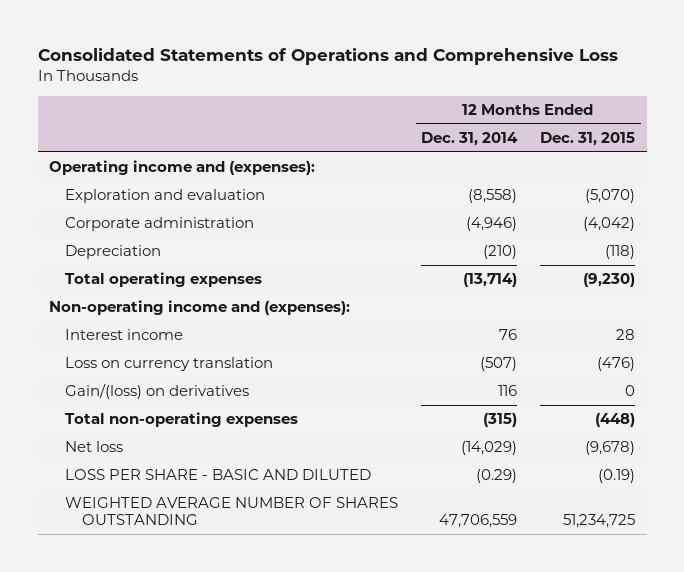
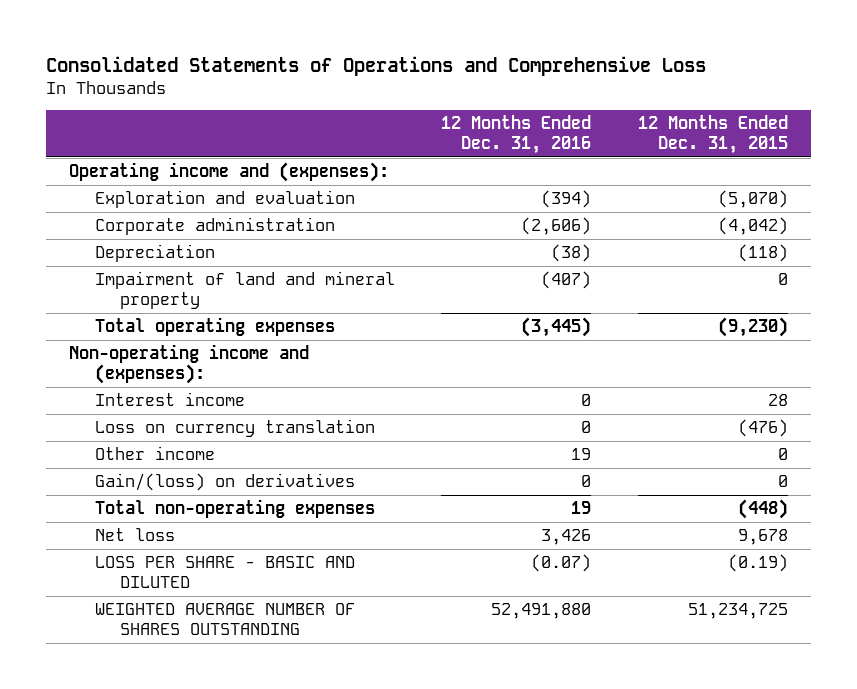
- | 12 Months Ended Dec. 31, 2014 | 12 Months Ended Dec. 31, 2015
+ | 12 Months Ended Dec. 31, 2016 | 12 Months Ended Dec. 31, 2015
+ Impairment of land and mineral property | (407) | 0
+ Other income | 19 | 0
- Net loss | (14,029) | (9,678)
+ Net loss | 3,426 | 9,678

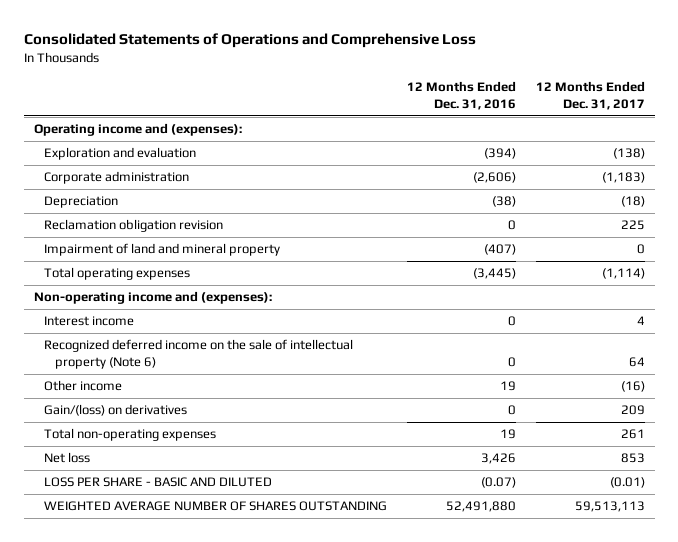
- | 12 Months Ended Dec. 31, 2016 | 12 Months Ended Dec. 31, 2015
+ | 12 Months Ended Dec. 31, 2016 | 12 Months Ended Dec. 31, 2017
+ Reclamation obligation revision | 0 | 225
- Loss on currency translation | 0 | (476)
+ Recognized deferred income on the sale of intellectual property (Note 6) | 0 | 64

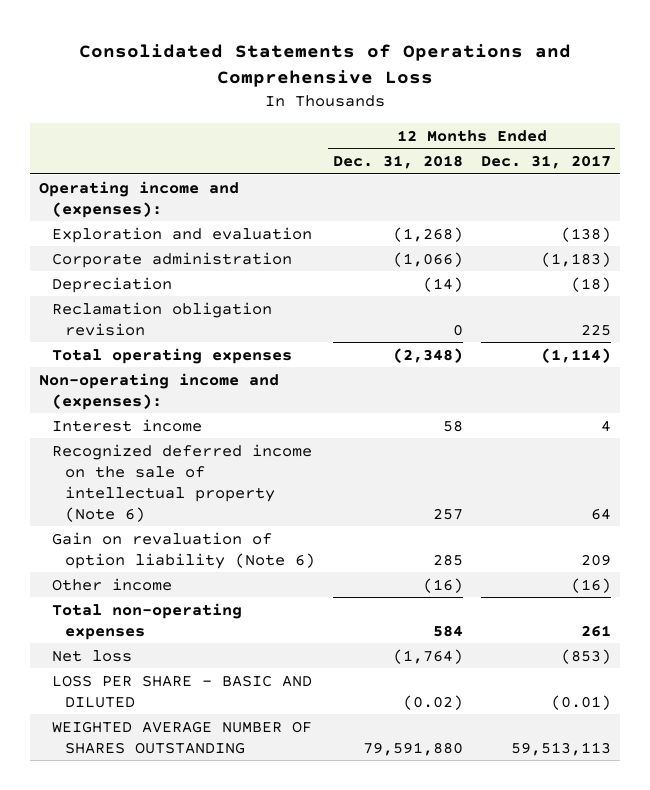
- | 12 Months Ended Dec. 31, 2016 | 12 Months Ended Dec. 31, 2017
+ | 12 Months Ended Dec. 31, 2018 | 12 Months Ended Dec. 31, 2017
- Impairment of land and mineral property | (407) | 0
+ Gain on revaluation of option liability (Note 6) | 285 | 209
- Gain/(loss) on derivatives | 0 | 209
- Net loss | 3,426 | 853
+ Net loss | (1,764) | (853)

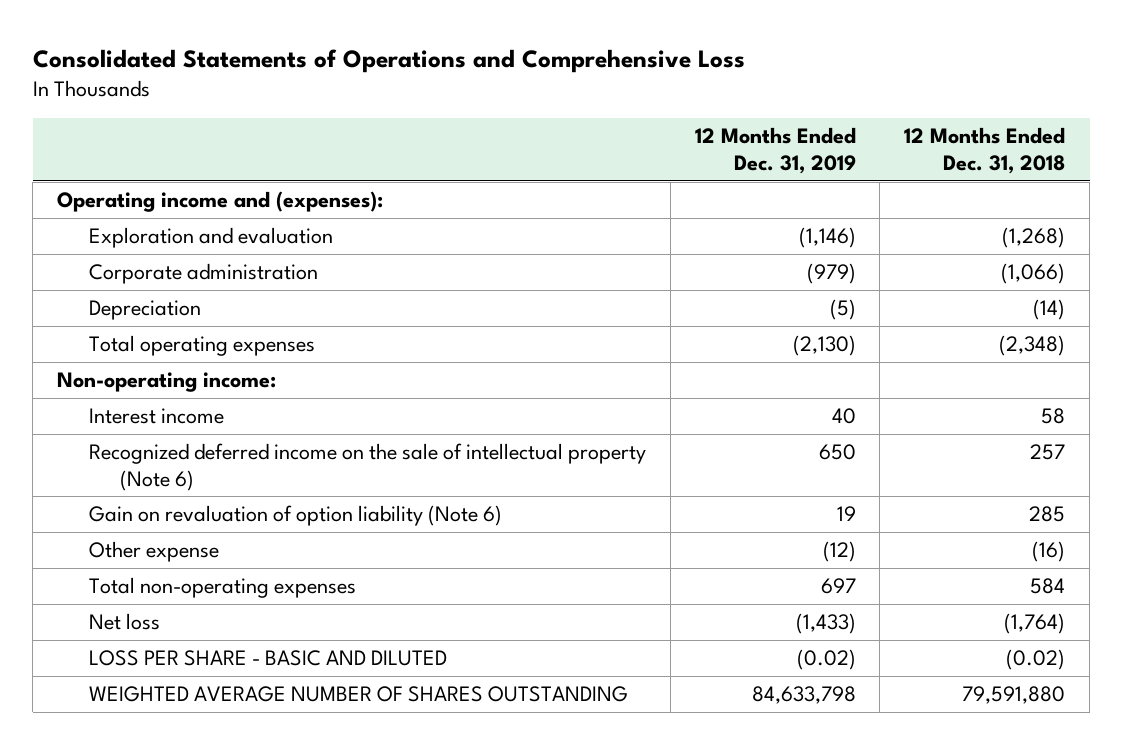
- | 12 Months Ended Dec. 31, 2018 | 12 Months Ended Dec. 31, 2017
+ | 12 Months Ended Dec. 31, 2019 | 12 Months Ended Dec. 31, 2018
- Reclamation obligation revision | 0 | 225
- Non-operating income and (expenses):
+ Non-operating income:
- Other income | (16) | (16)
+ Other expense | (12) | (16)

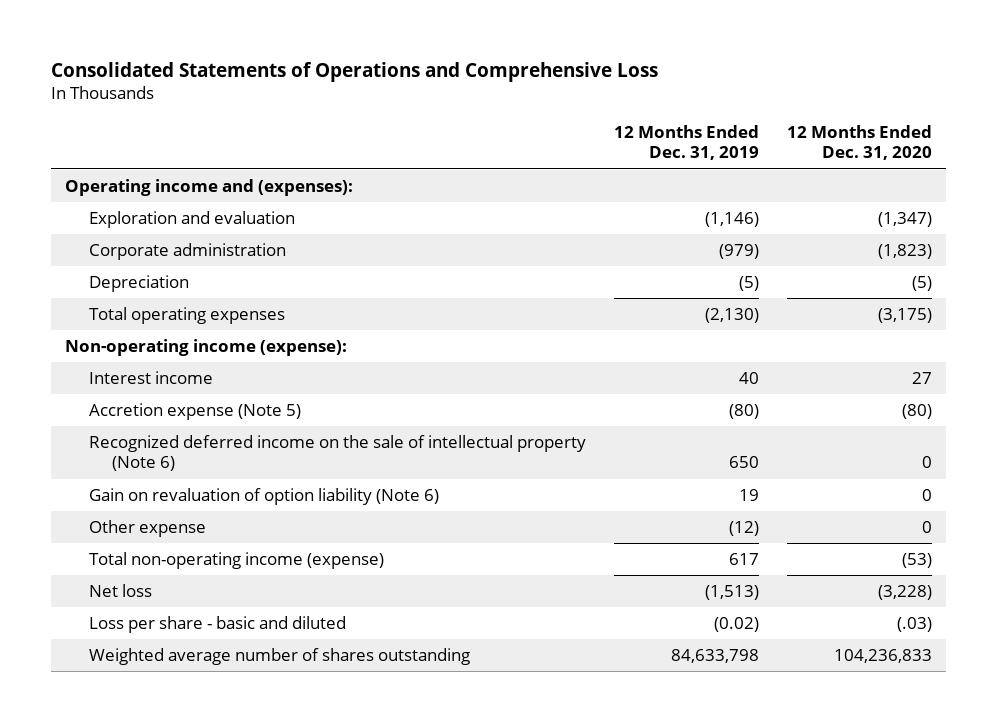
- | 12 Months Ended Dec. 31, 2019 | 12 Months Ended Dec. 31, 2018
+ | 12 Months Ended Dec. 31, 2019 | 12 Months Ended Dec. 31, 2020
- Non-operating income:
+ Non-operating income (expense):
+ Accretion expense (Note 5) | (80) | (80)
- Total non-operating expenses | 697 | 584
- Net loss | (1,433) | (1,764)
- LOSS PER SHARE - BASIC AND DILUTED | (0.02) | (0.02)
- WEIGHTED AVERAGE NUMBER OF SHARES OUTSTANDING | 84,633,798 | 79,591,880
+ Total non-operating income (expense) | 617 | (53)
+ Net loss | (1,513) | (3,228)
+ Loss per share - basic and diluted | (0.02) | (.03)
+ Weighted average number of shares outstanding | 84,633,798 | 104,236,833

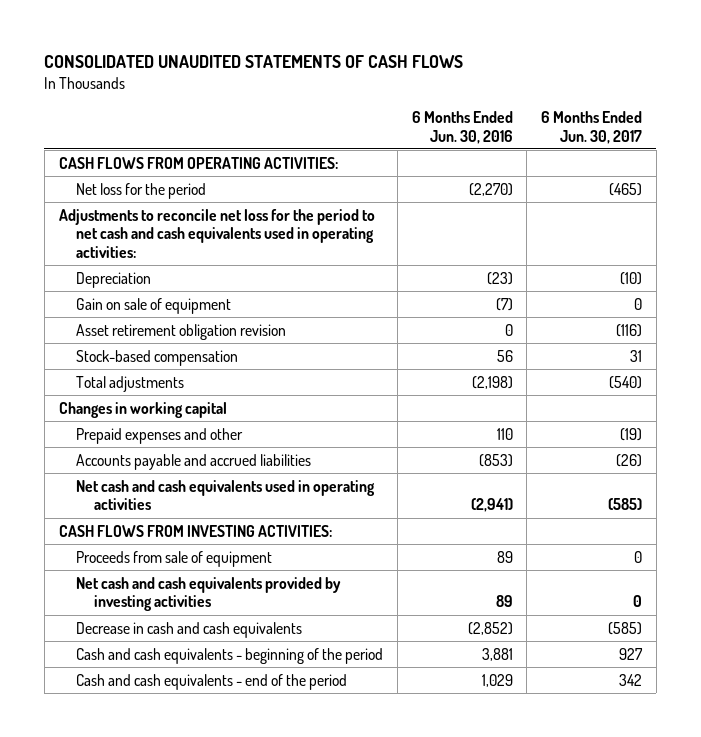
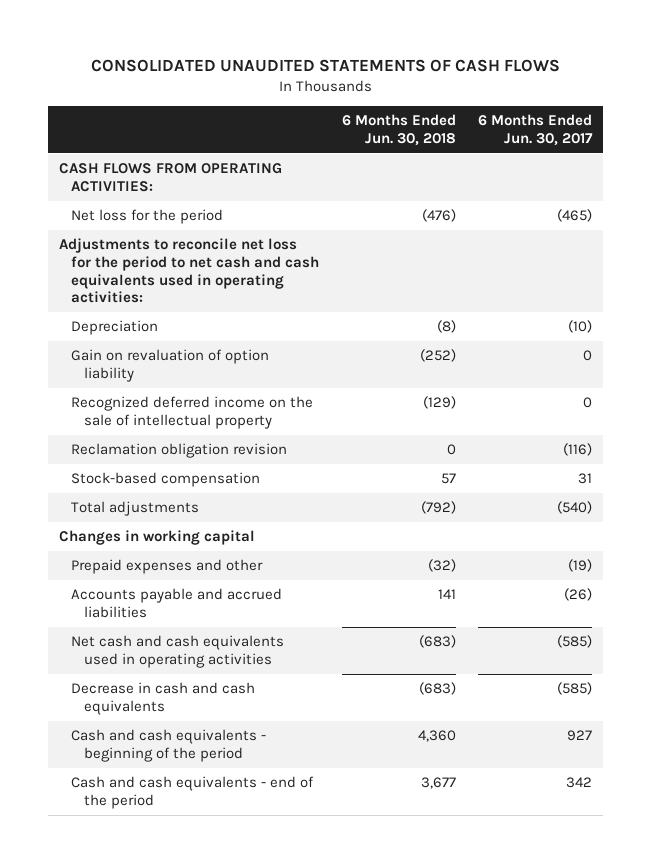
- | 6 Months Ended Jun. 30, 2016 | 6 Months Ended Jun. 30, 2017
+ | 6 Months Ended Jun. 30, 2018 | 6 Months Ended Jun. 30, 2017
- Gain on sale of equipment | (7) | 0
- Asset retirement obligation revision | 0 | (116)
+ Gain on revaluation of option liability | (252) | 0
+ Recognized deferred income on the sale of intellectual property | (129) | 0
+ Reclamation obligation revision | 0 | (116)
- CASH FLOWS FROM INVESTING ACTIVITIES:
- Proceeds from sale of equipment | 89 | 0
- Net cash and cash equivalents provided by investing activities | 89 | 0

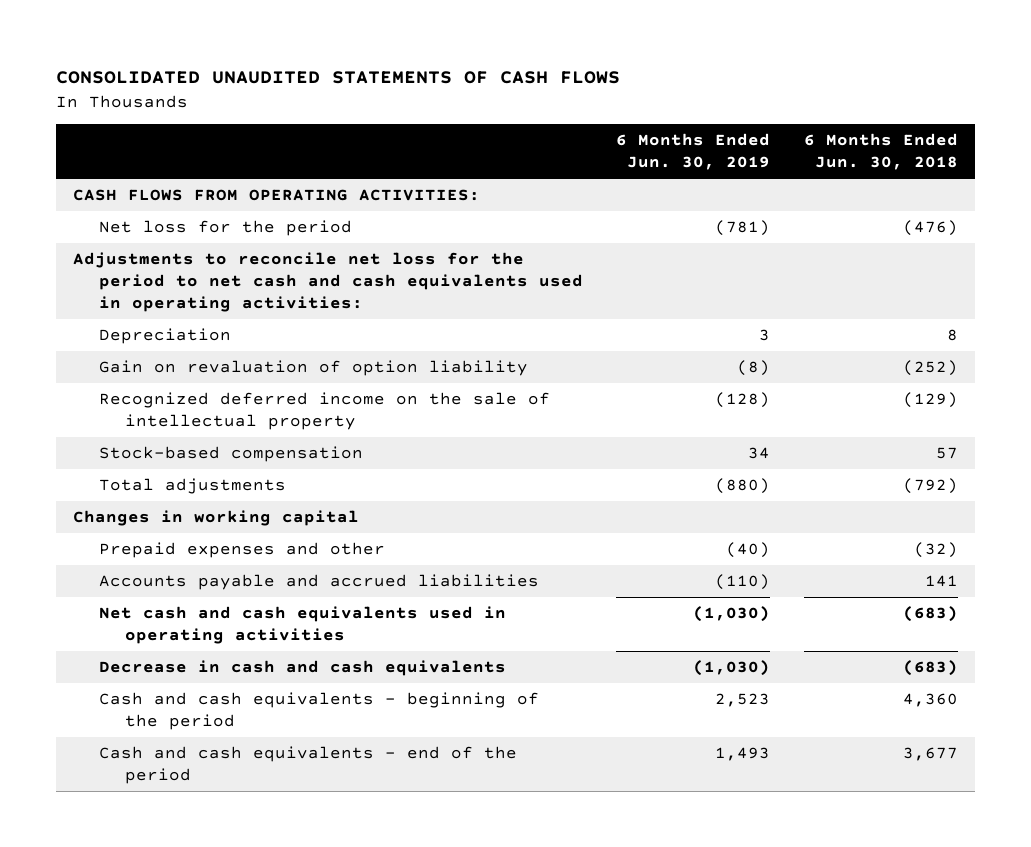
- | 6 Months Ended Jun. 30, 2018 | 6 Months Ended Jun. 30, 2017
+ | 6 Months Ended Jun. 30, 2019 | 6 Months Ended Jun. 30, 2018
- Depreciation | (8) | (10)
+ Depreciation | 3 | 8
- Reclamation obligation revision | 0 | (116)

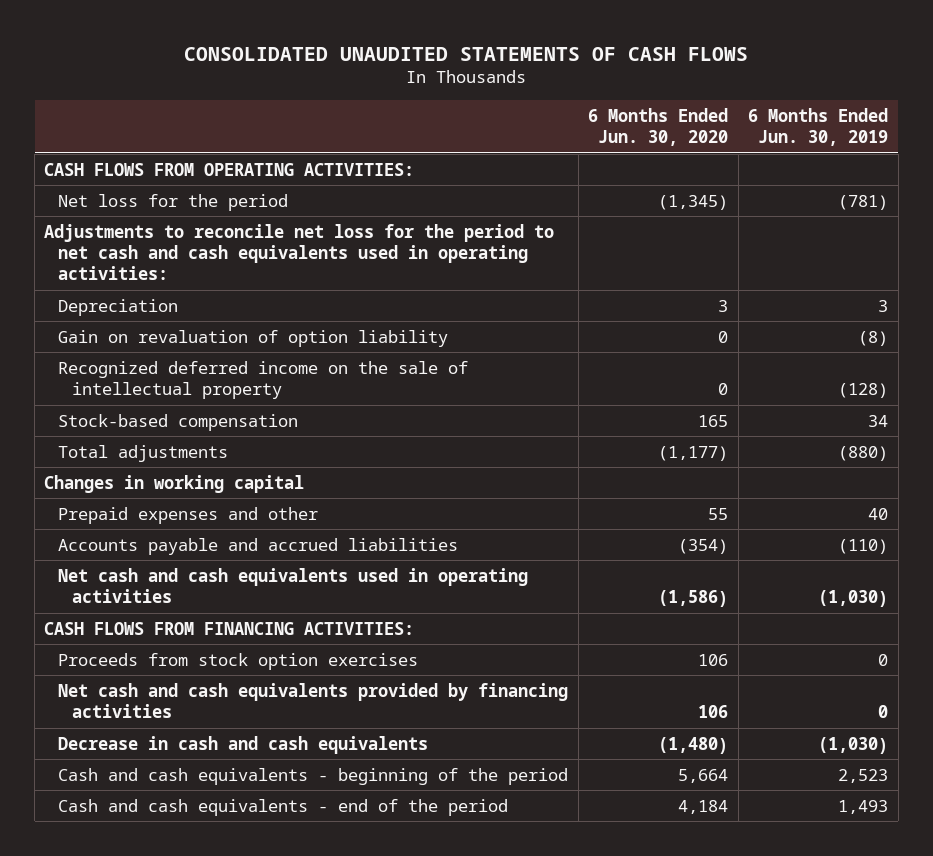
- | 6 Months Ended Jun. 30, 2019 | 6 Months Ended Jun. 30, 2018
+ | 6 Months Ended Jun. 30, 2020 | 6 Months Ended Jun. 30, 2019
- Prepaid expenses and other | (40) | (32)
+ Prepaid expenses and other | 55 | 40
+ CASH FLOWS FROM FINANCING ACTIVITIES:
+ Proceeds from stock option exercises | 106 | 0
+ Net cash and cash equivalents provided by financing activities | 106 | 0

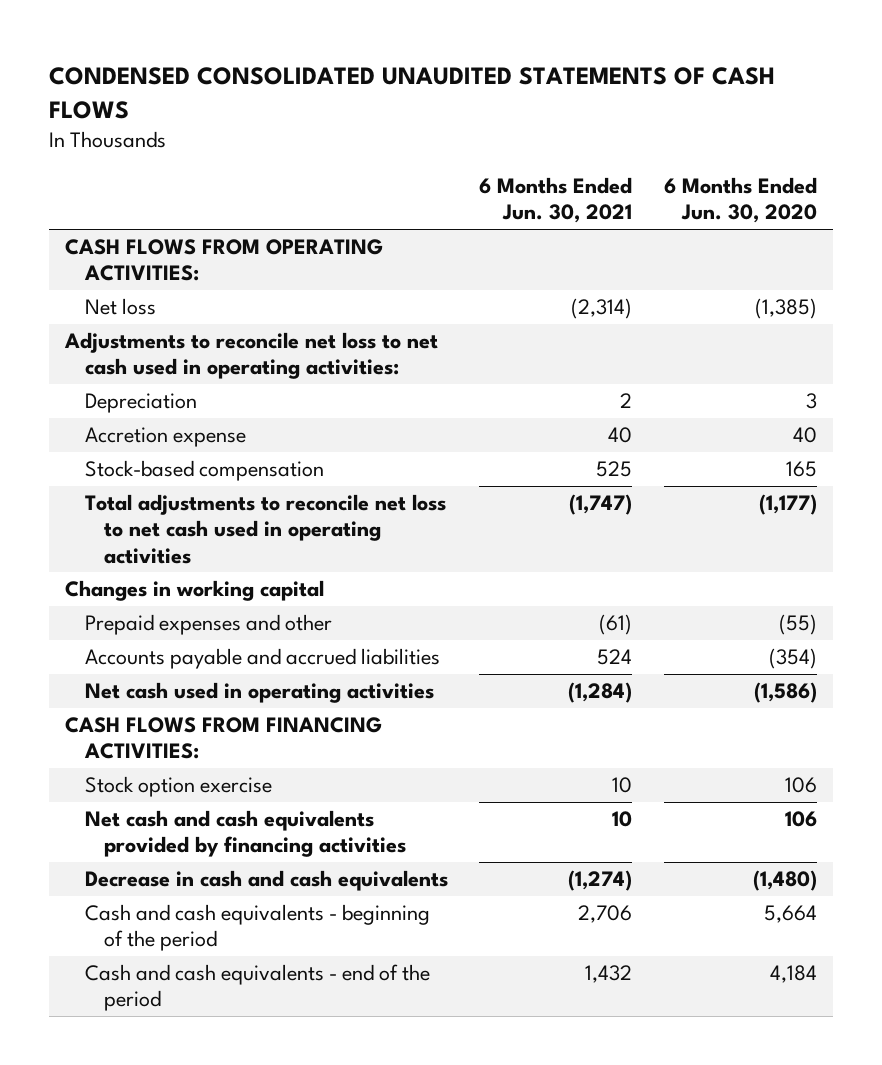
- CONSOLIDATED UNAUDITED STATEMENTS OF CASH FLOWS
+ CONDENSED CONSOLIDATED UNAUDITED STATEMENTS OF CASH FLOWS
- | 6 Months Ended Jun. 30, 2020 | 6 Months Ended Jun. 30, 2019
+ | 6 Months Ended Jun. 30, 2021 | 6 Months Ended Jun. 30, 2020
- Net loss for the period | (1,345) | (781)
- Adjustments to reconcile net loss for the period to net cash and cash equivalents used in operating activities:
+ Net loss | (2,314) | (1,385)
+ Adjustments to reconcile net loss to net cash used in operating activities:
- Gain on revaluation of option liability | 0 | (8)
- Recognized deferred income on the sale of intellectual property | 0 | (128)
+ Accretion expense | 40 | 40
- Total adjustments | (1,177) | (880)
+ Total adjustments to reconcile net loss to net cash used in operating activities | (1,747) | (1,177)
- Prepaid expenses and other | 55 | 40
+ Prepaid expenses and other | (61) | (55)
- Net cash and cash equivalents used in operating activities | (1,586) | (1,030)
+ Net cash used in operating activities | (1,284) | (1,586)
- Proceeds from stock option exercises | 106 | 0
+ Stock option exercise | 10 | 106

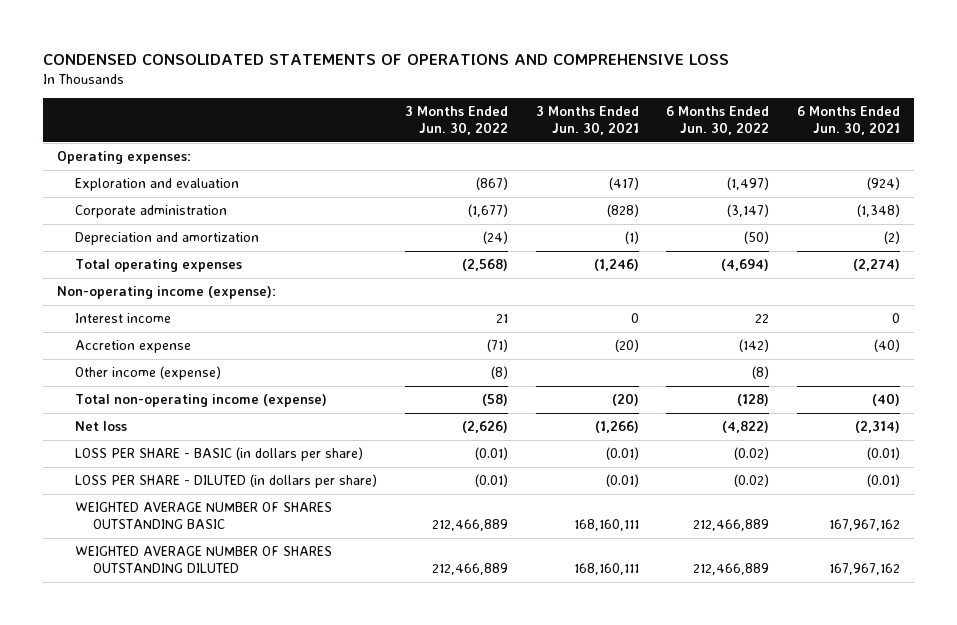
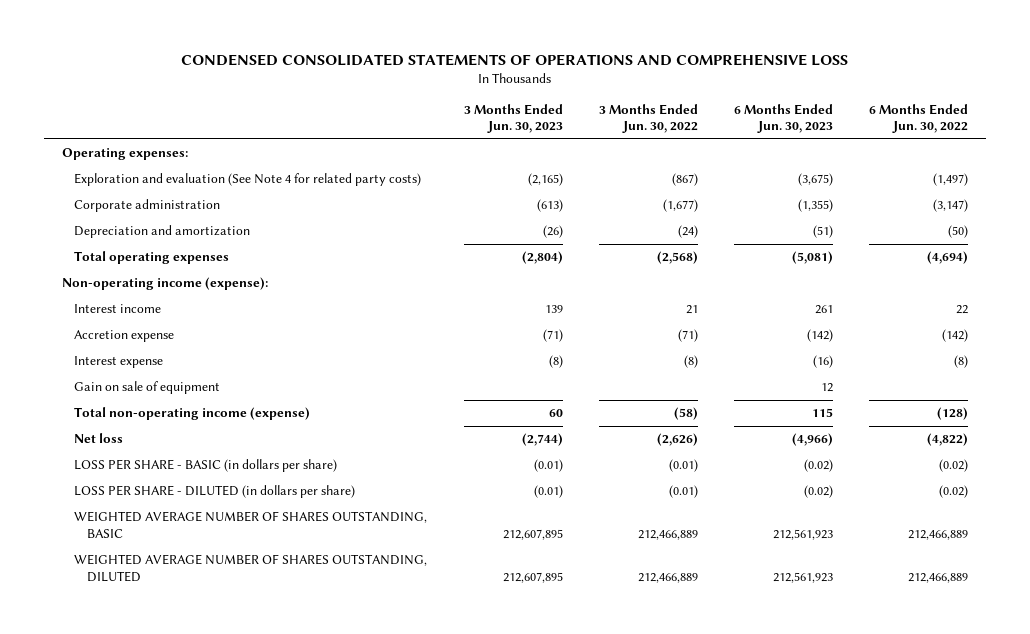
- | 3 Months Ended Jun. 30, 2022 | 3 Months Ended Jun. 30, 2021 | 6 Months Ended Jun. 30, 2022 | 6 Months Ended Jun. 30, 2021
+ | 3 Months Ended Jun. 30, 2023 | 3 Months Ended Jun. 30, 2022 | 6 Months Ended Jun. 30, 2023 | 6 Months Ended Jun. 30, 2022
- Exploration and evaluation | (867) | (417) | (1,497) | (924)
+ Exploration and evaluation (See Note 4 for related party costs) | (2,165) | (867) | (3,675) | (1,497)
- Other income (expense) | (8) | | (8) |
+ Interest expense | (8) | (8) | (16) | (8)
+ Gain on sale of equipment | | | 12 |
- WEIGHTED AVERAGE NUMBER OF SHARES OUTSTANDING BASIC | 212,466,889 | 168,160,111 | 212,466,889 | 167,967,162
- WEIGHTED AVERAGE NUMBER OF SHARES OUTSTANDING DILUTED | 212,466,889 | 168,160,111 | 212,466,889 | 167,967,162
+ WEIGHTED AVERAGE NUMBER OF SHARES OUTSTANDING, BASIC | 212,607,895 | 212,466,889 | 212,561,923 | 212,466,889
+ WEIGHTED AVERAGE NUMBER OF SHARES OUTSTANDING, DILUTED | 212,607,895 | 212,466,889 | 212,561,923 | 212,466,889

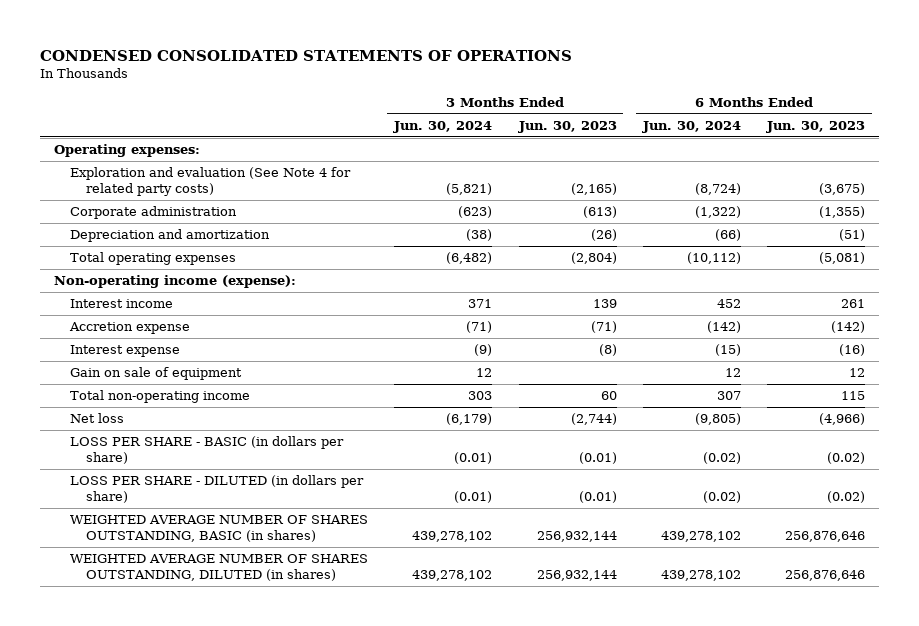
- CONDENSED CONSOLIDATED STATEMENTS OF OPERATIONS AND COMPREHENSIVE LOSS
+ CONDENSED CONSOLIDATED STATEMENTS OF OPERATIONS
- | 3 Months Ended Jun. 30, 2023 | 3 Months Ended Jun. 30, 2022 | 6 Months Ended Jun. 30, 2023 | 6 Months Ended Jun. 30, 2022
+ | 3 Months Ended Jun. 30, 2024 | 3 Months Ended Jun. 30, 2023 | 6 Months Ended Jun. 30, 2024 | 6 Months Ended Jun. 30, 2023
- Total non-operating income (expense) | 60 | (58) | 115 | (128)
+ Total non-operating income | 303 | 60 | 307 | 115
- WEIGHTED AVERAGE NUMBER OF SHARES OUTSTANDING, BASIC | 212,607,895 | 212,466,889 | 212,561,923 | 212,466,889
- WEIGHTED AVERAGE NUMBER OF SHARES OUTSTANDING, DILUTED | 212,607,895 | 212,466,889 | 212,561,923 | 212,466,889
+ WEIGHTED AVERAGE NUMBER OF SHARES OUTSTANDING, BASIC (in shares) | 439,278,102 | 256,932,144 | 439,278,102 | 256,876,646
+ WEIGHTED AVERAGE NUMBER OF SHARES OUTSTANDING, DILUTED (in shares) | 439,278,102 | 256,932,144 | 439,278,102 | 256,876,646

